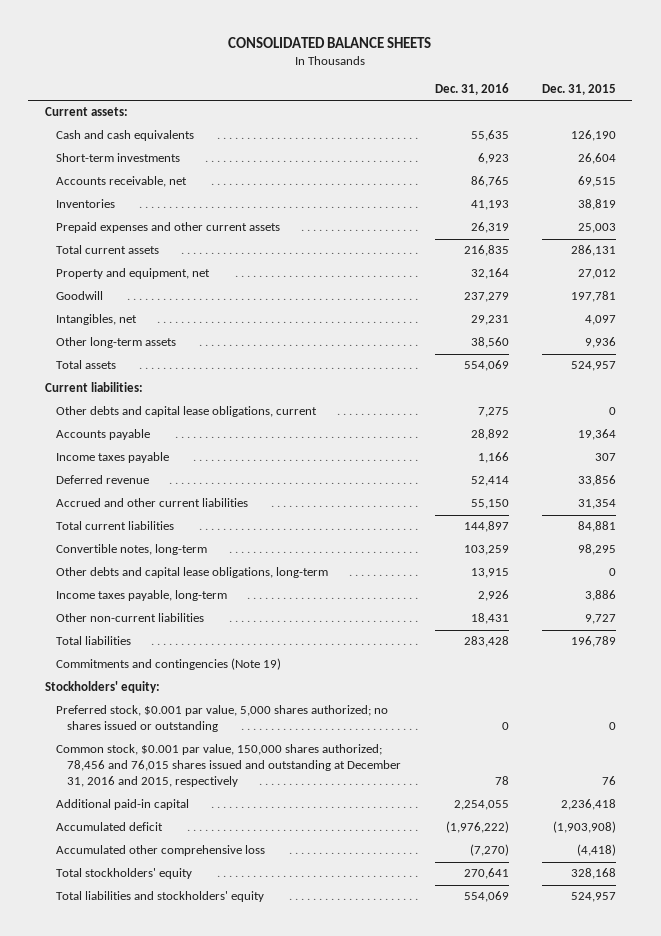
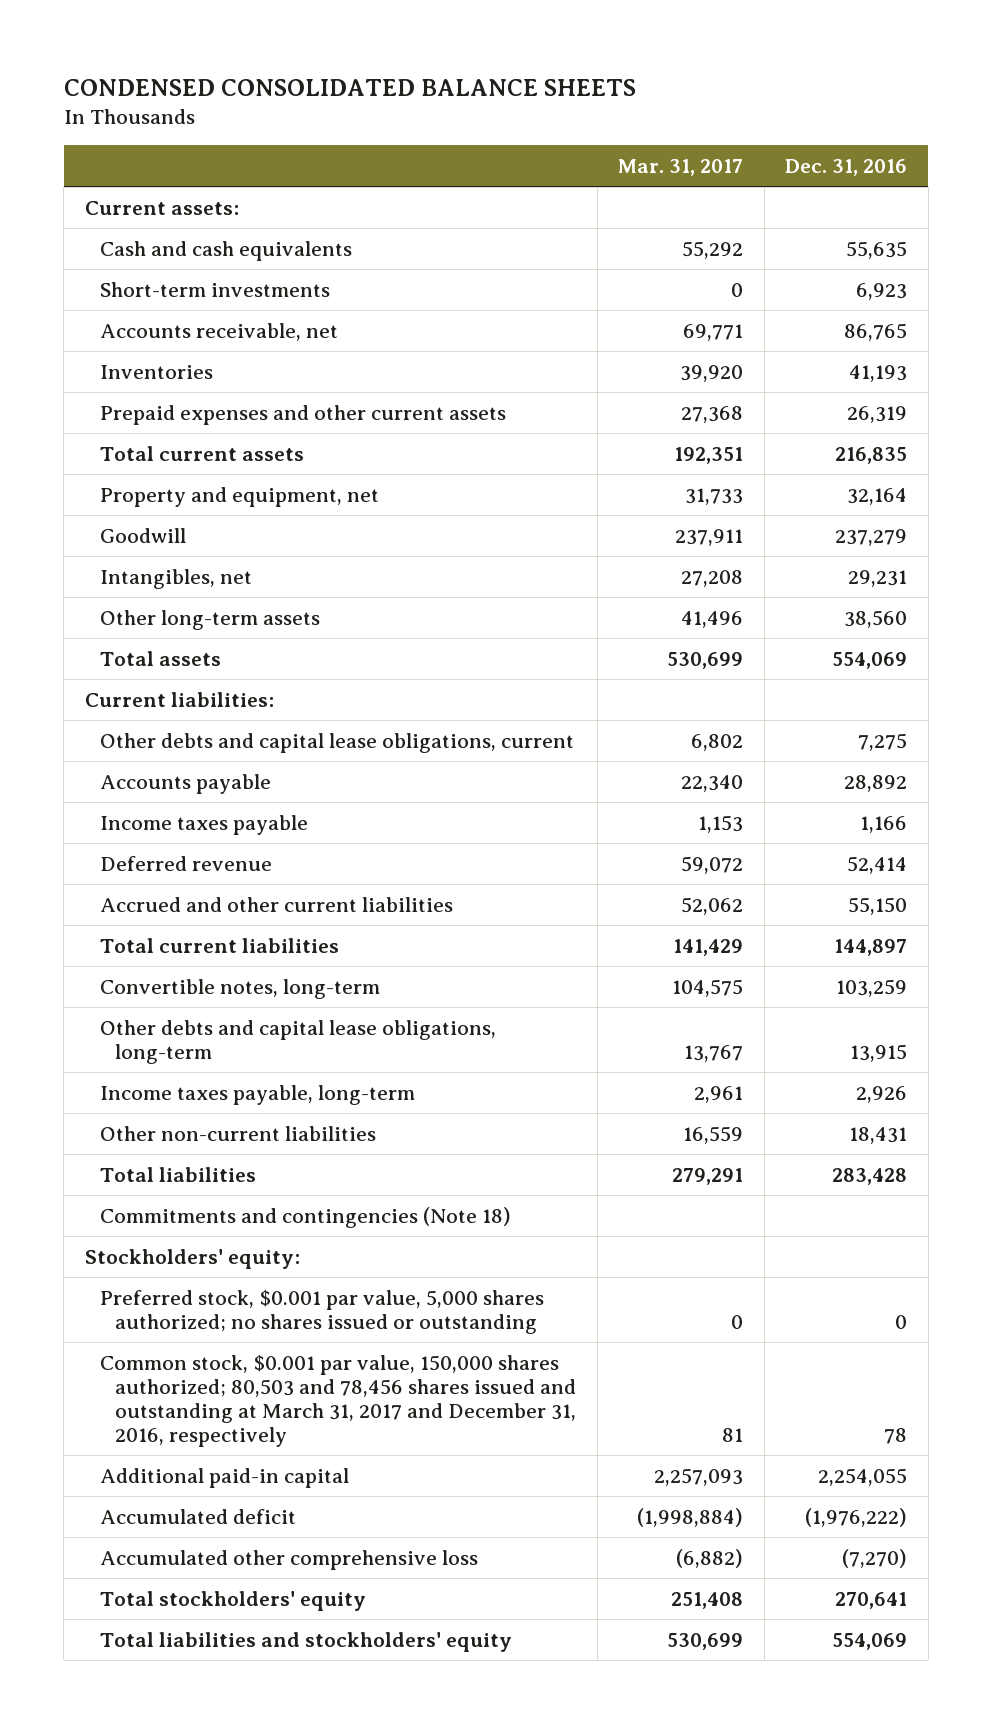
- CONSOLIDATED BALANCE SHEETS
+ CONDENSED CONSOLIDATED BALANCE SHEETS
- | Dec. 31, 2016 | Dec. 31, 2015
+ | Mar. 31, 2017 | Dec. 31, 2016
- Commitments and contingencies (Note 19)
+ Commitments and contingencies (Note 18)
- Common stock, $0.001 par value, 150,000 shares authorized; 78,456 and 76,015 shares issued and outstanding at December 31, 2016 and 2015, respectively | 78 | 76
+ Common stock, $0.001 par value, 150,000 shares authorized; 80,503 and 78,456 shares issued and outstanding at March 31, 2017 and December 31, 2016, respectively | 81 | 78

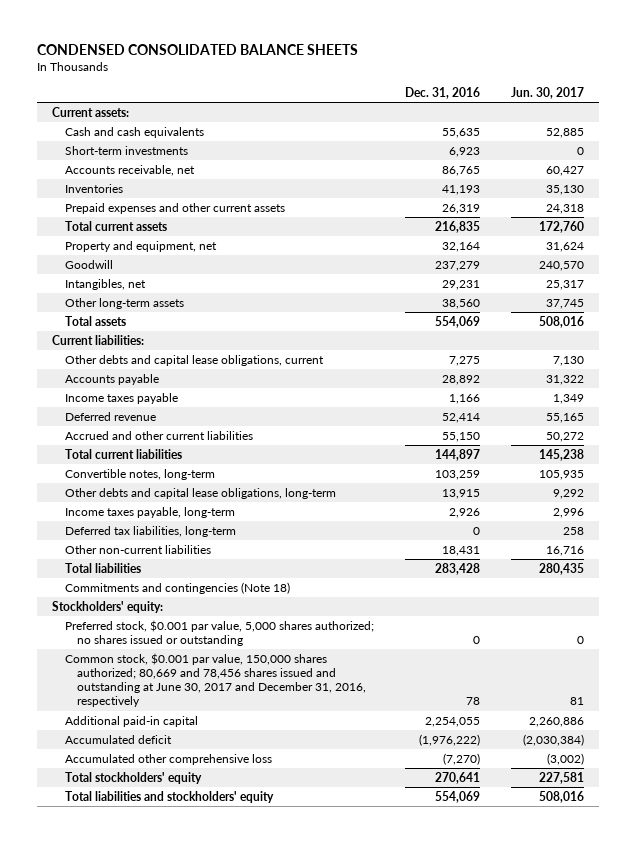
- | Mar. 31, 2017 | Dec. 31, 2016
+ | Dec. 31, 2016 | Jun. 30, 2017
+ Deferred tax liabilities, long-term | 0 | 258
- Common stock, $0.001 par value, 150,000 shares authorized; 80,503 and 78,456 shares issued and outstanding at March 31, 2017 and December 31, 2016, respectively | 81 | 78
+ Common stock, $0.001 par value, 150,000 shares authorized; 80,669 and 78,456 shares issued and outstanding at June 30, 2017 and December 31, 2016, respectively | 78 | 81

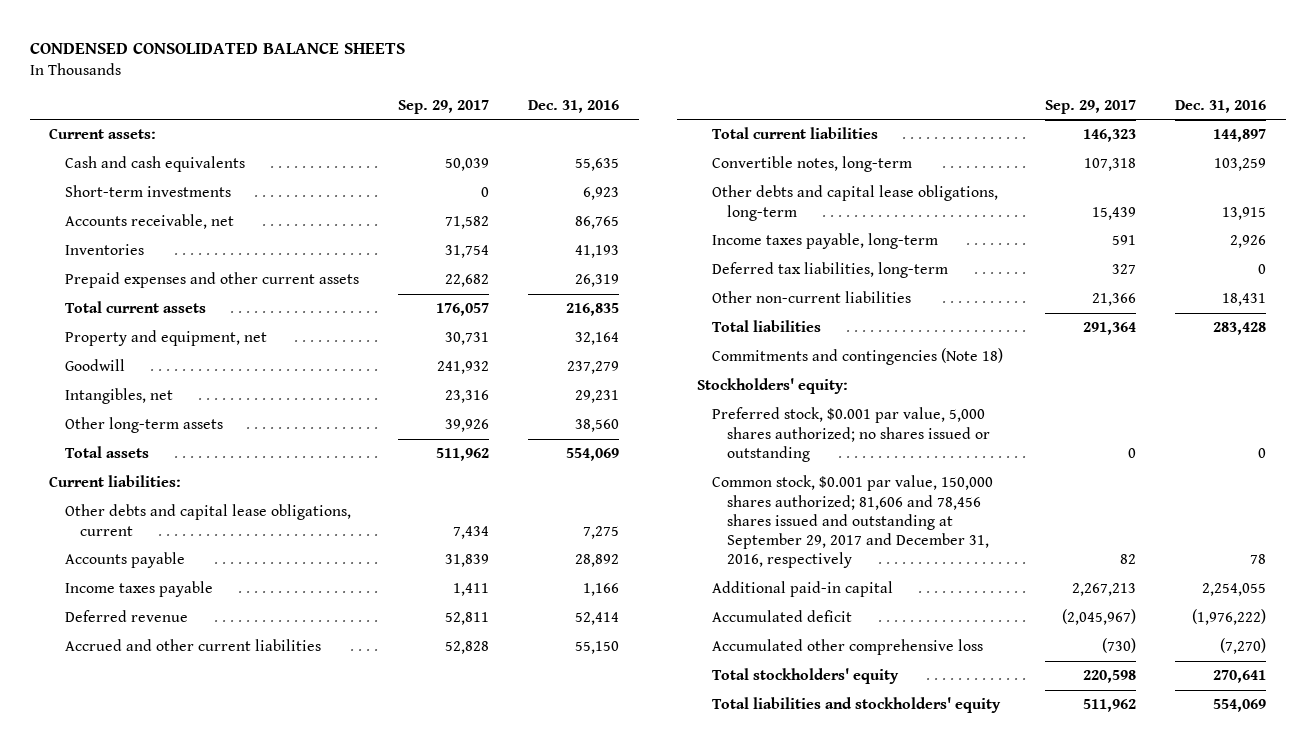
- | Dec. 31, 2016 | Jun. 30, 2017
+ | Sep. 29, 2017 | Dec. 31, 2016
- Common stock, $0.001 par value, 150,000 shares authorized; 80,669 and 78,456 shares issued and outstanding at June 30, 2017 and December 31, 2016, respectively | 78 | 81
+ Common stock, $0.001 par value, 150,000 shares authorized; 81,606 and 78,456 shares issued and outstanding at September 29, 2017 and December 31, 2016, respectively | 82 | 78

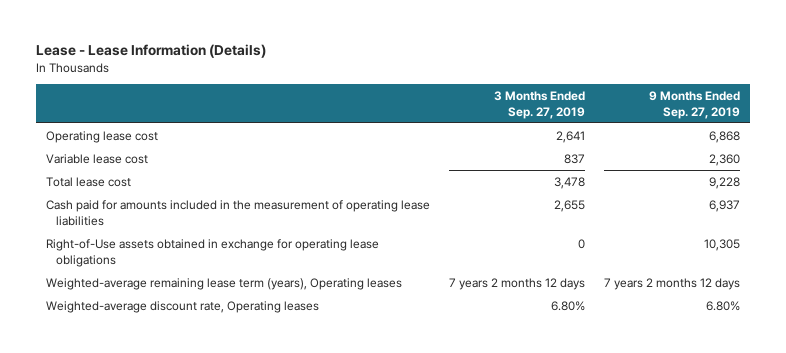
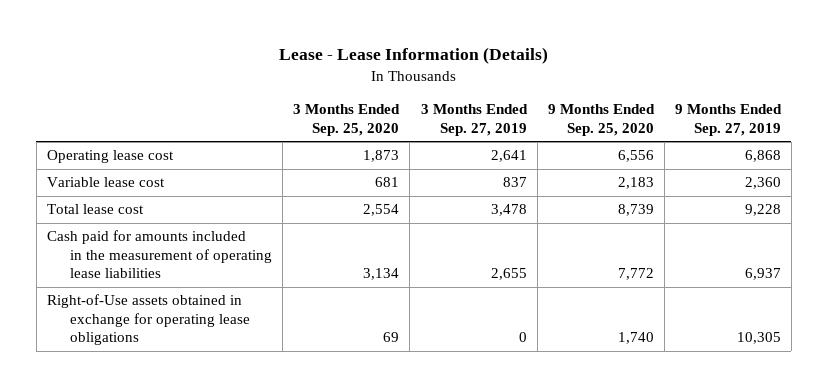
- | 3 Months Ended Sep. 27, 2019 | 9 Months Ended Sep. 27, 2019
+ | 3 Months Ended Sep. 25, 2020 | 3 Months Ended Sep. 27, 2019 | 9 Months Ended Sep. 25, 2020 | 9 Months Ended Sep. 27, 2019
- Weighted-average remaining lease term (years), Operating leases | 7 years 2 months 12 days | 7 years 2 months 12 days
- Weighted-average discount rate, Operating leases | 6.80% | 6.80%

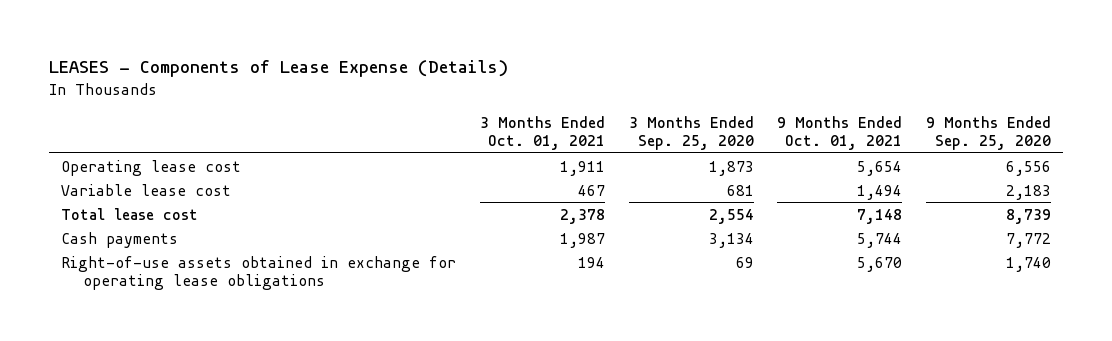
- Lease - Lease Information (Details)
+ LEASES - Components of Lease Expense (Details)
- | 3 Months Ended Sep. 25, 2020 | 3 Months Ended Sep. 27, 2019 | 9 Months Ended Sep. 25, 2020 | 9 Months Ended Sep. 27, 2019
+ | 3 Months Ended Oct. 01, 2021 | 3 Months Ended Sep. 25, 2020 | 9 Months Ended Oct. 01, 2021 | 9 Months Ended Sep. 25, 2020
- Cash paid for amounts included in the measurement of operating lease liabilities | 3,134 | 2,655 | 7,772 | 6,937
- Right-of-Use assets obtained in exchange for operating lease obligations | 69 | 0 | 1,740 | 10,305
+ Cash payments | 1,987 | 3,134 | 5,744 | 7,772
+ Right-of-use assets obtained in exchange for operating lease obligations | 194 | 69 | 5,670 | 1,740

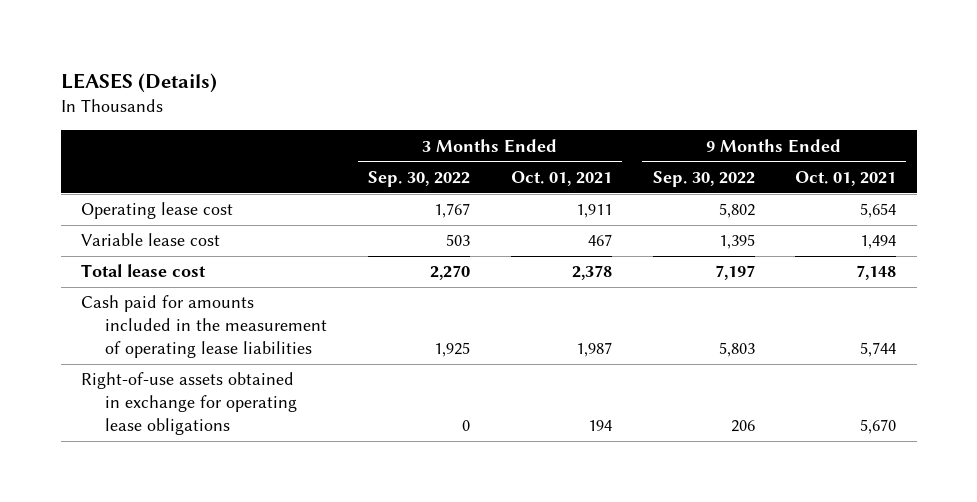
- LEASES - Components of Lease Expense (Details)
+ LEASES (Details)
- | 3 Months Ended Oct. 01, 2021 | 3 Months Ended Sep. 25, 2020 | 9 Months Ended Oct. 01, 2021 | 9 Months Ended Sep. 25, 2020
+ | 3 Months Ended Sep. 30, 2022 | 3 Months Ended Oct. 01, 2021 | 9 Months Ended Sep. 30, 2022 | 9 Months Ended Oct. 01, 2021
- Cash payments | 1,987 | 3,134 | 5,744 | 7,772
+ Cash paid for amounts included in the measurement of operating lease liabilities | 1,925 | 1,987 | 5,803 | 5,744

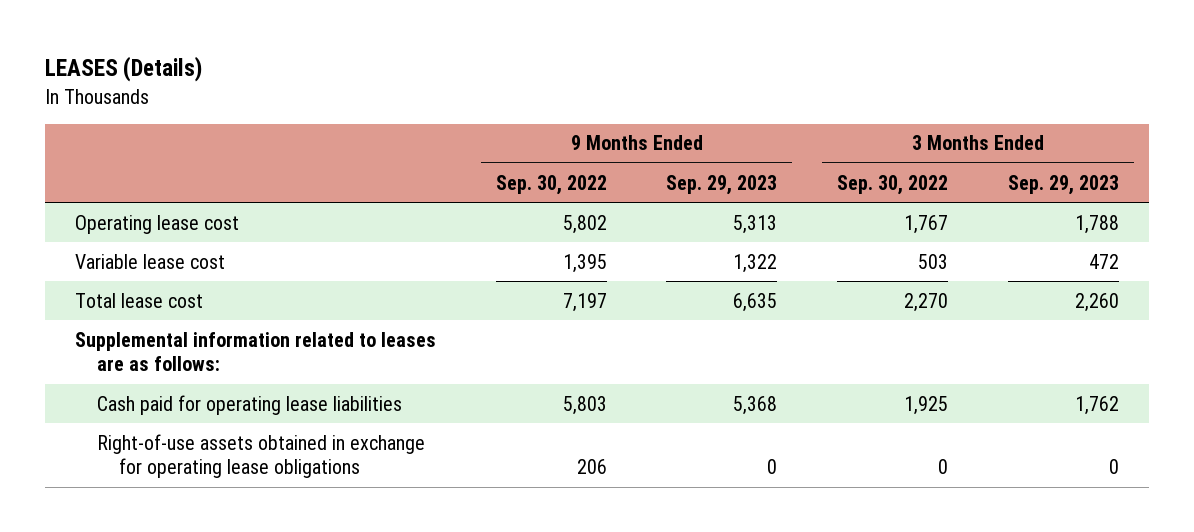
- | 3 Months Ended Sep. 30, 2022 | 3 Months Ended Oct. 01, 2021 | 9 Months Ended Sep. 30, 2022 | 9 Months Ended Oct. 01, 2021
+ | 9 Months Ended Sep. 30, 2022 | 9 Months Ended Sep. 29, 2023 | 3 Months Ended Sep. 30, 2022 | 3 Months Ended Sep. 29, 2023
- Cash paid for amounts included in the measurement of operating lease liabilities | 1,925 | 1,987 | 5,803 | 5,744
+ Supplemental information related to leases are as follows:
+ Cash paid for operating lease liabilities | 5,803 | 5,368 | 1,925 | 1,762

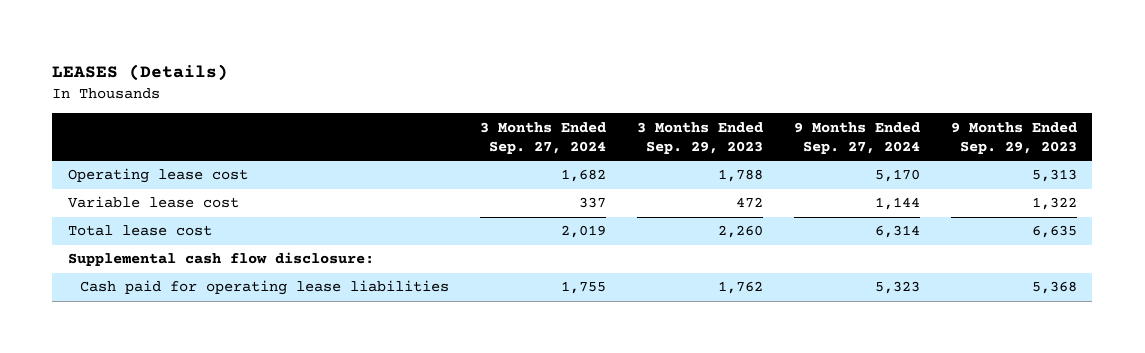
- | 9 Months Ended Sep. 30, 2022 | 9 Months Ended Sep. 29, 2023 | 3 Months Ended Sep. 30, 2022 | 3 Months Ended Sep. 29, 2023
+ | 3 Months Ended Sep. 27, 2024 | 3 Months Ended Sep. 29, 2023 | 9 Months Ended Sep. 27, 2024 | 9 Months Ended Sep. 29, 2023
- Supplemental information related to leases are as follows:
+ Supplemental cash flow disclosure:
- Right-of-use assets obtained in exchange for operating lease obligations | 206 | 0 | 0 | 0

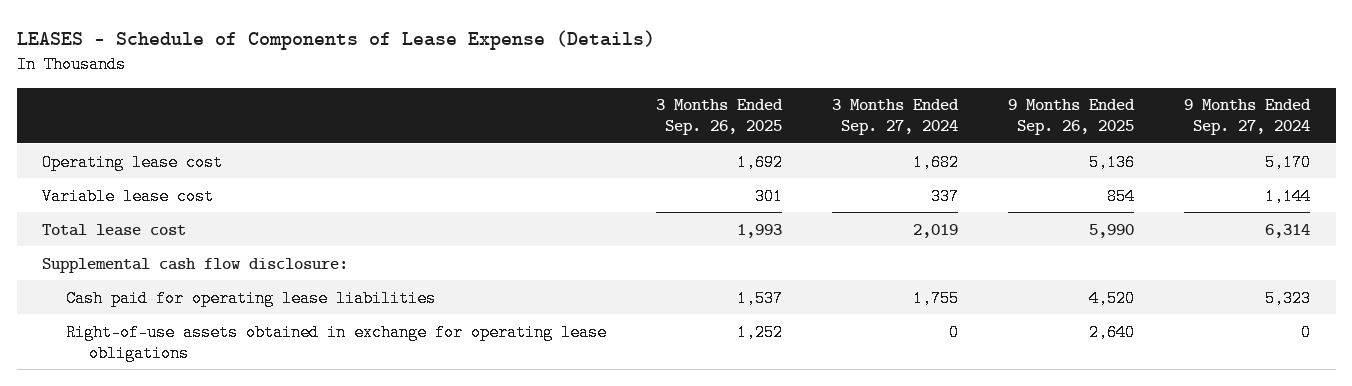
- LEASES (Details)
+ LEASES - Schedule of Components of Lease Expense (Details)
- | 3 Months Ended Sep. 27, 2024 | 3 Months Ended Sep. 29, 2023 | 9 Months Ended Sep. 27, 2024 | 9 Months Ended Sep. 29, 2023
+ | 3 Months Ended Sep. 26, 2025 | 3 Months Ended Sep. 27, 2024 | 9 Months Ended Sep. 26, 2025 | 9 Months Ended Sep. 27, 2024
+ Right-of-use assets obtained in exchange for operating lease obligations | 1,252 | 0 | 2,640 | 0

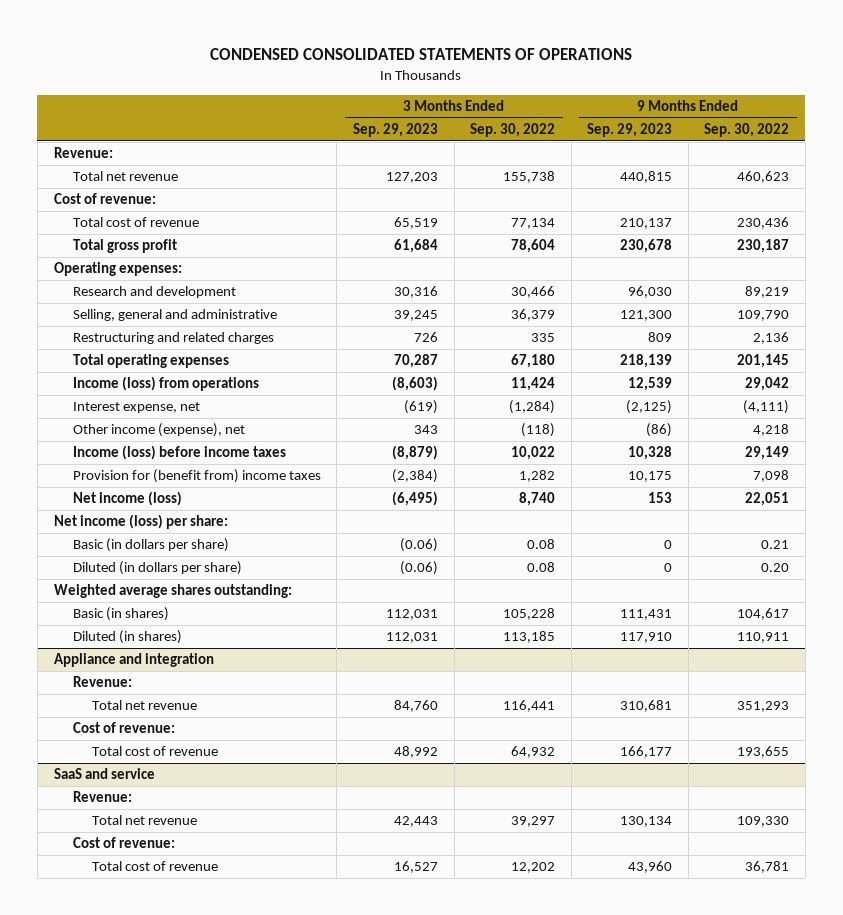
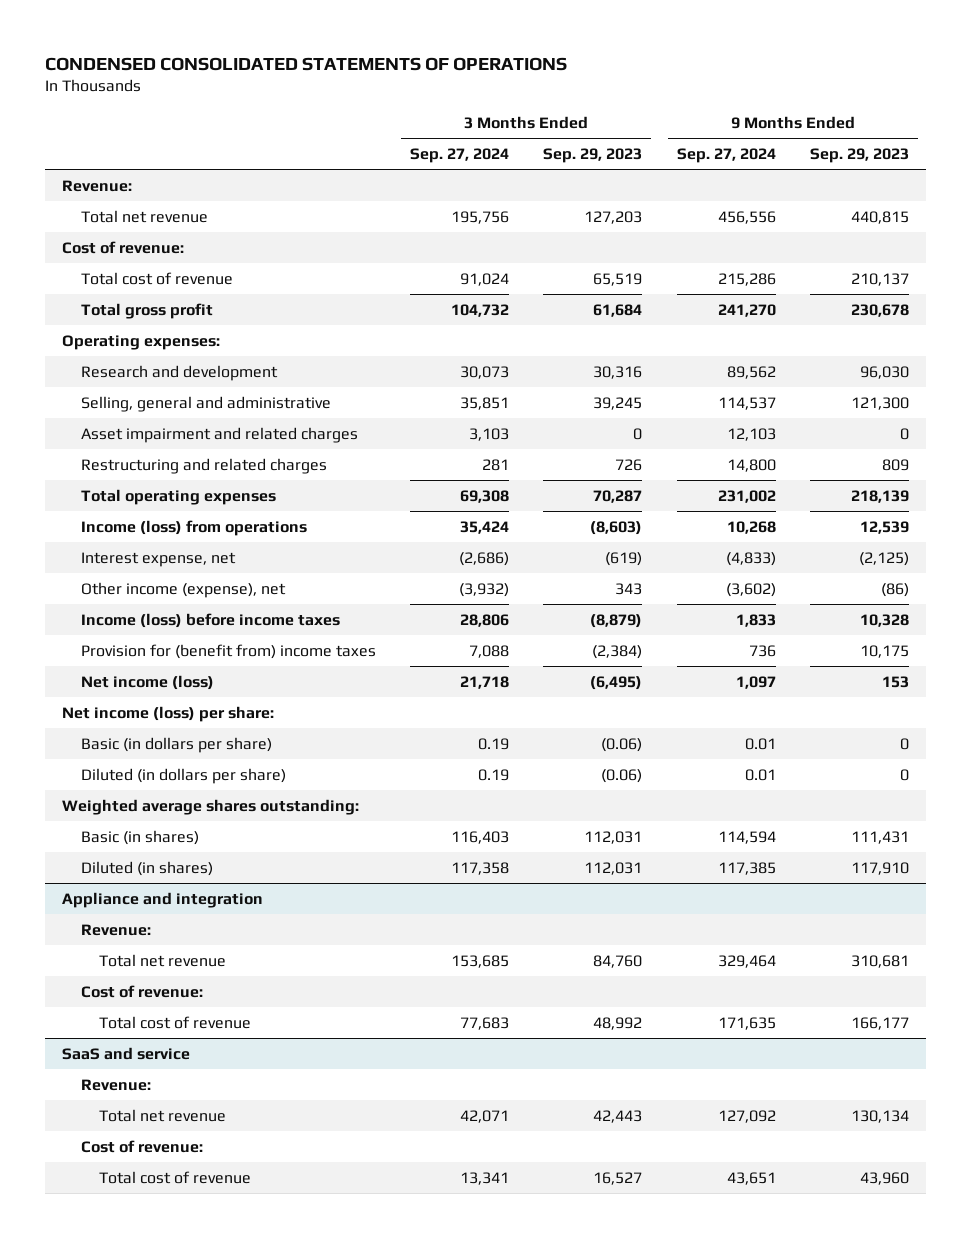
- | 3 Months Ended Sep. 29, 2023 | 3 Months Ended Sep. 30, 2022 | 9 Months Ended Sep. 29, 2023 | 9 Months Ended Sep. 30, 2022
+ | 3 Months Ended Sep. 27, 2024 | 3 Months Ended Sep. 29, 2023 | 9 Months Ended Sep. 27, 2024 | 9 Months Ended Sep. 29, 2023
+ Asset impairment and related charges | 3,103 | 0 | 12,103 | 0

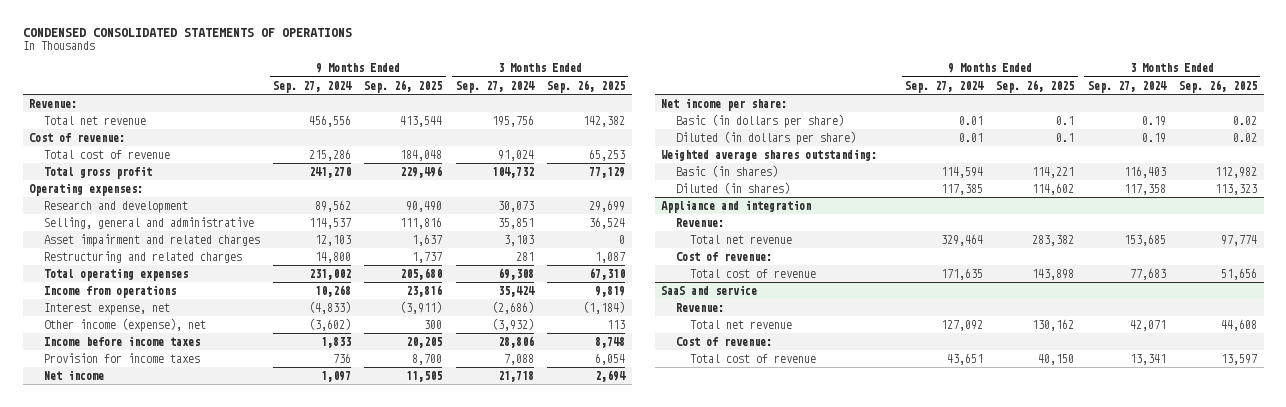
- | 3 Months Ended Sep. 27, 2024 | 3 Months Ended Sep. 29, 2023 | 9 Months Ended Sep. 27, 2024 | 9 Months Ended Sep. 29, 2023
+ | 9 Months Ended Sep. 27, 2024 | 9 Months Ended Sep. 26, 2025 | 3 Months Ended Sep. 27, 2024 | 3 Months Ended Sep. 26, 2025
- Income (loss) from operations | 35,424 | (8,603) | 10,268 | 12,539
+ Income from operations | 10,268 | 23,816 | 35,424 | 9,819
- Income (loss) before income taxes | 28,806 | (8,879) | 1,833 | 10,328
- Provision for (benefit from) income taxes | 7,088 | (2,384) | 736 | 10,175
- Net income (loss) | 21,718 | (6,495) | 1,097 | 153
- Net income (loss) per share:
+ Income before income taxes | 1,833 | 20,205 | 28,806 | 8,748
+ Provision for income taxes | 736 | 8,700 | 7,088 | 6,054
+ Net income | 1,097 | 11,505 | 21,718 | 2,694
+ Net income per share:

